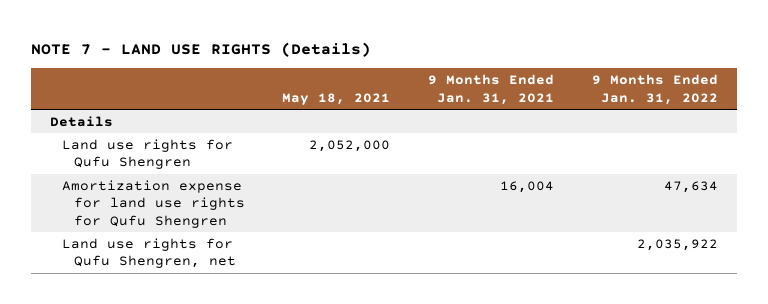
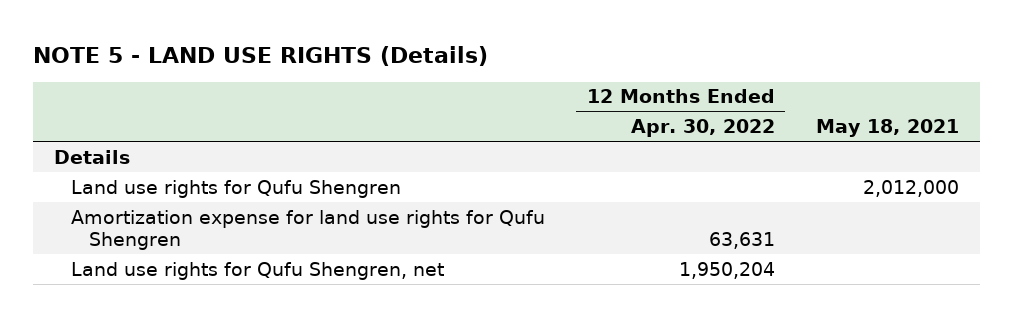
- NOTE 7 - LAND USE RIGHTS (Details)
+ NOTE 5 - LAND USE RIGHTS (Details)
- | May 18, 2021 | 9 Months Ended Jan. 31, 2021 | 9 Months Ended Jan. 31, 2022
+ | 12 Months Ended Apr. 30, 2022 | May 18, 2021
- Land use rights for Qufu Shengren | 2,052,000 | |
+ Land use rights for Qufu Shengren | | 2,012,000

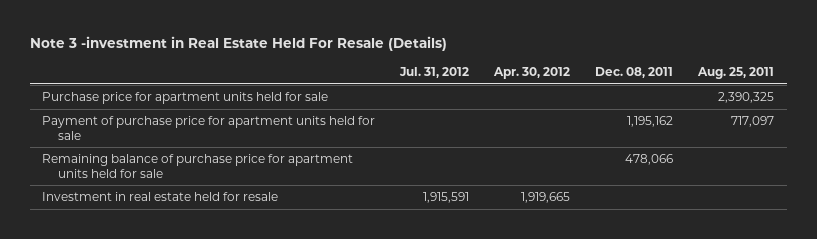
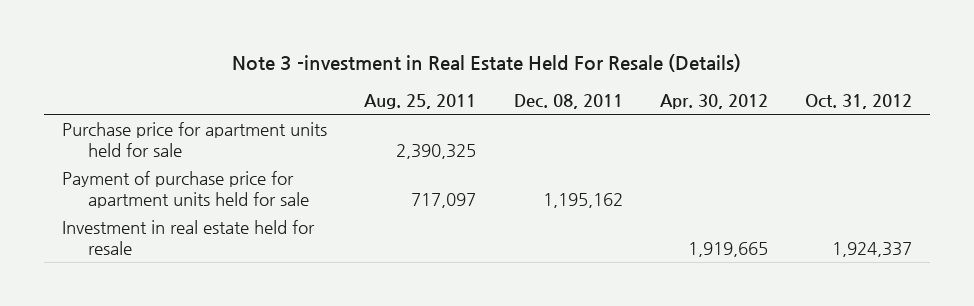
- | Jul. 31, 2012 | Apr. 30, 2012 | Dec. 08, 2011 | Aug. 25, 2011
+ | Aug. 25, 2011 | Dec. 08, 2011 | Apr. 30, 2012 | Oct. 31, 2012
- Remaining balance of purchase price for apartment units held for sale | | | 478,066 |

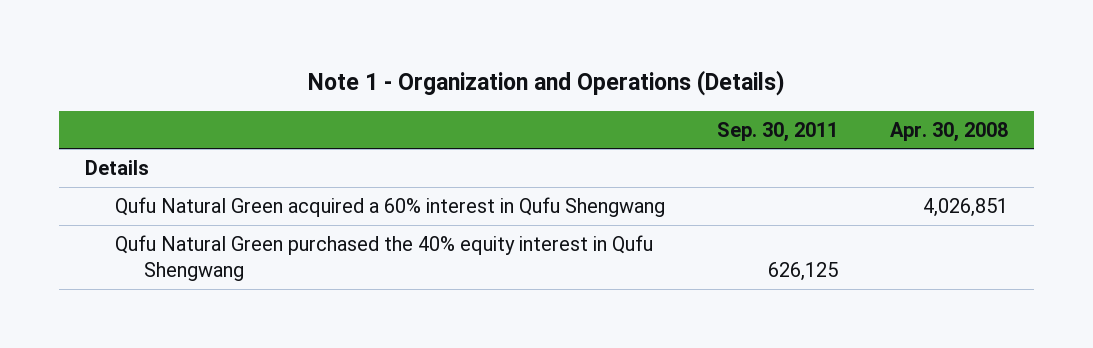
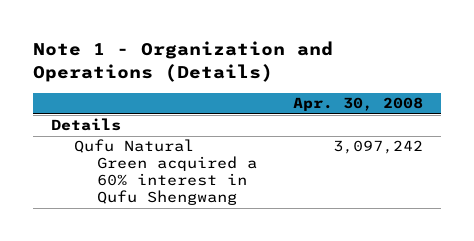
- | Sep. 30, 2011 | Apr. 30, 2008
+ | Apr. 30, 2008
- Qufu Natural Green acquired a 60% interest in Qufu Shengwang | | 4,026,851
- Qufu Natural Green purchased the 40% equity interest in Qufu Shengwang | 626,125 |
+ Qufu Natural Green acquired a 60% interest in Qufu Shengwang | 3,097,242

